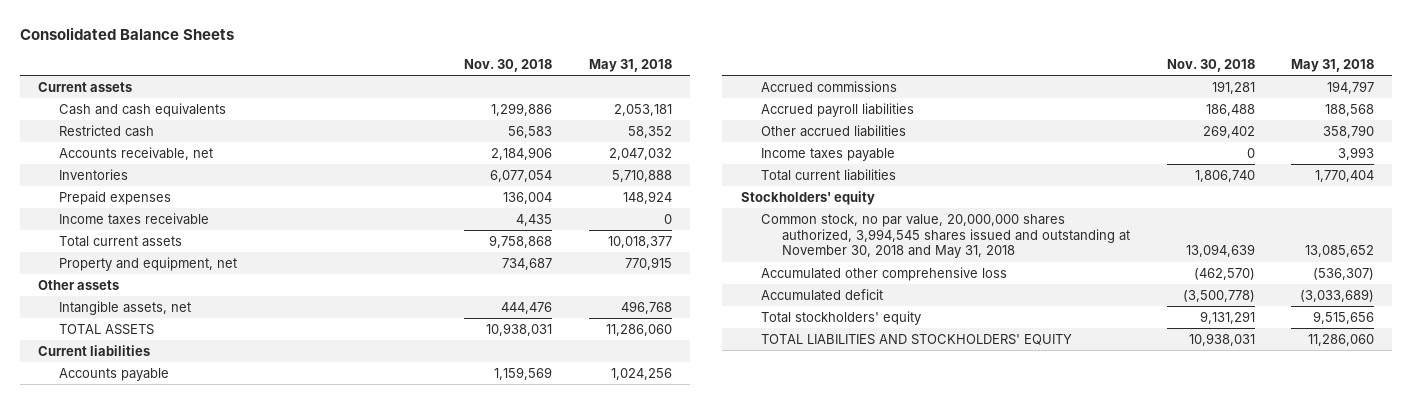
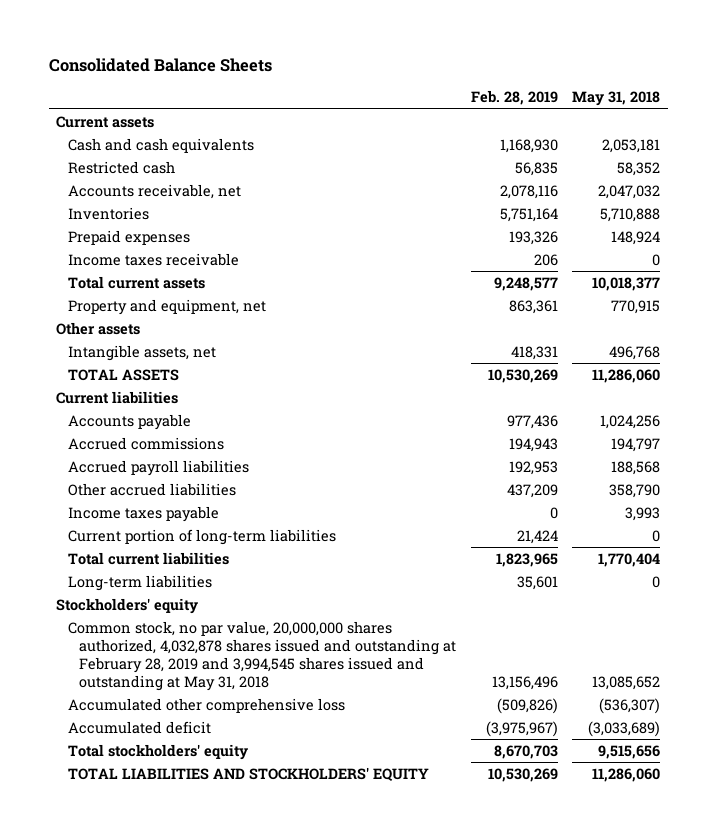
- | Nov. 30, 2018 | May 31, 2018
+ | Feb. 28, 2019 | May 31, 2018
+ Current portion of long-term liabilities | 21,424 | 0
+ Long-term liabilities | 35,601 | 0
- Common stock, no par value, 20,000,000 shares authorized, 3,994,545 shares issued and outstanding at November 30, 2018 and May 31, 2018 | 13,094,639 | 13,085,652
+ Common stock, no par value, 20,000,000 shares authorized, 4,032,878 shares issued and outstanding at February 28, 2019 and 3,994,545 shares issued and outstanding at May 31, 2018 | 13,156,496 | 13,085,652

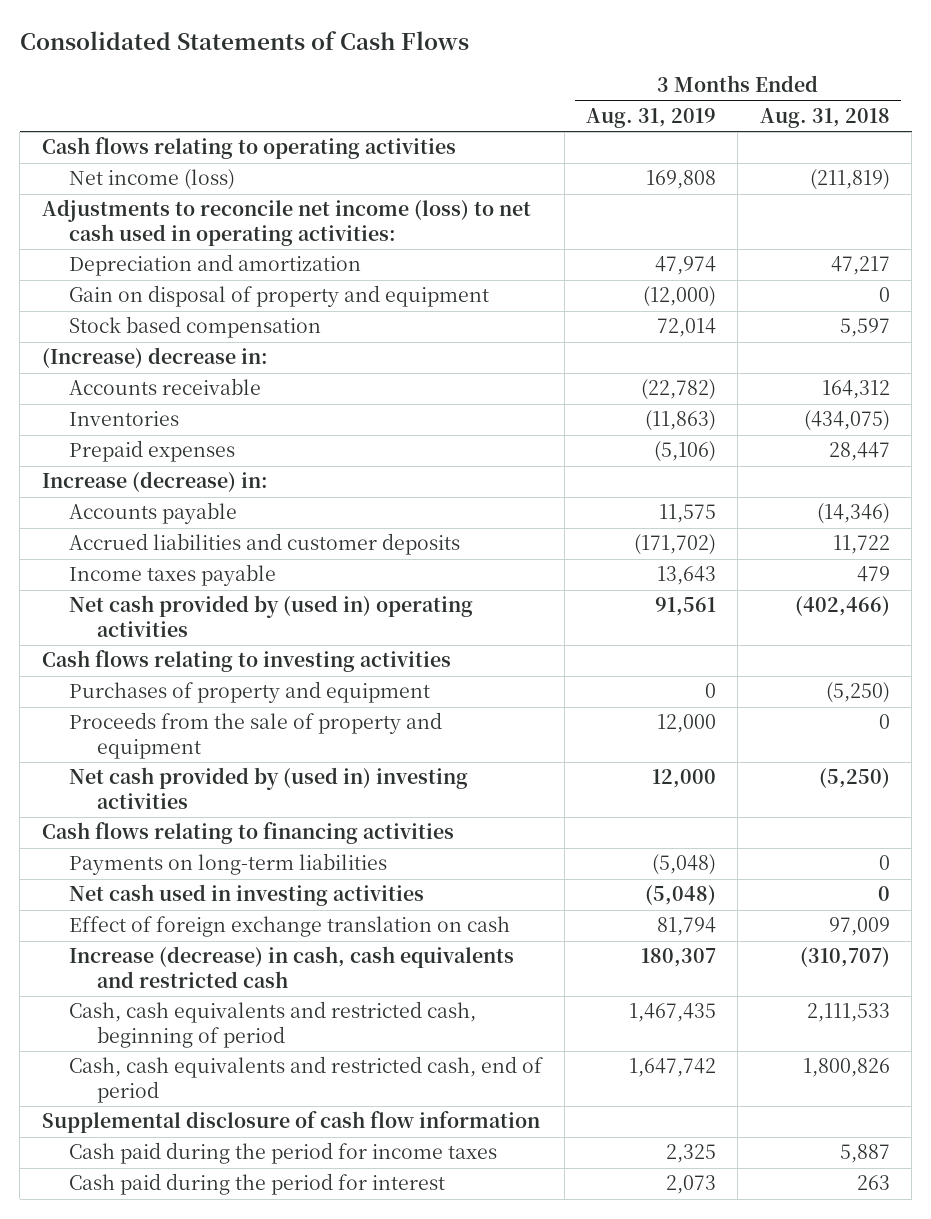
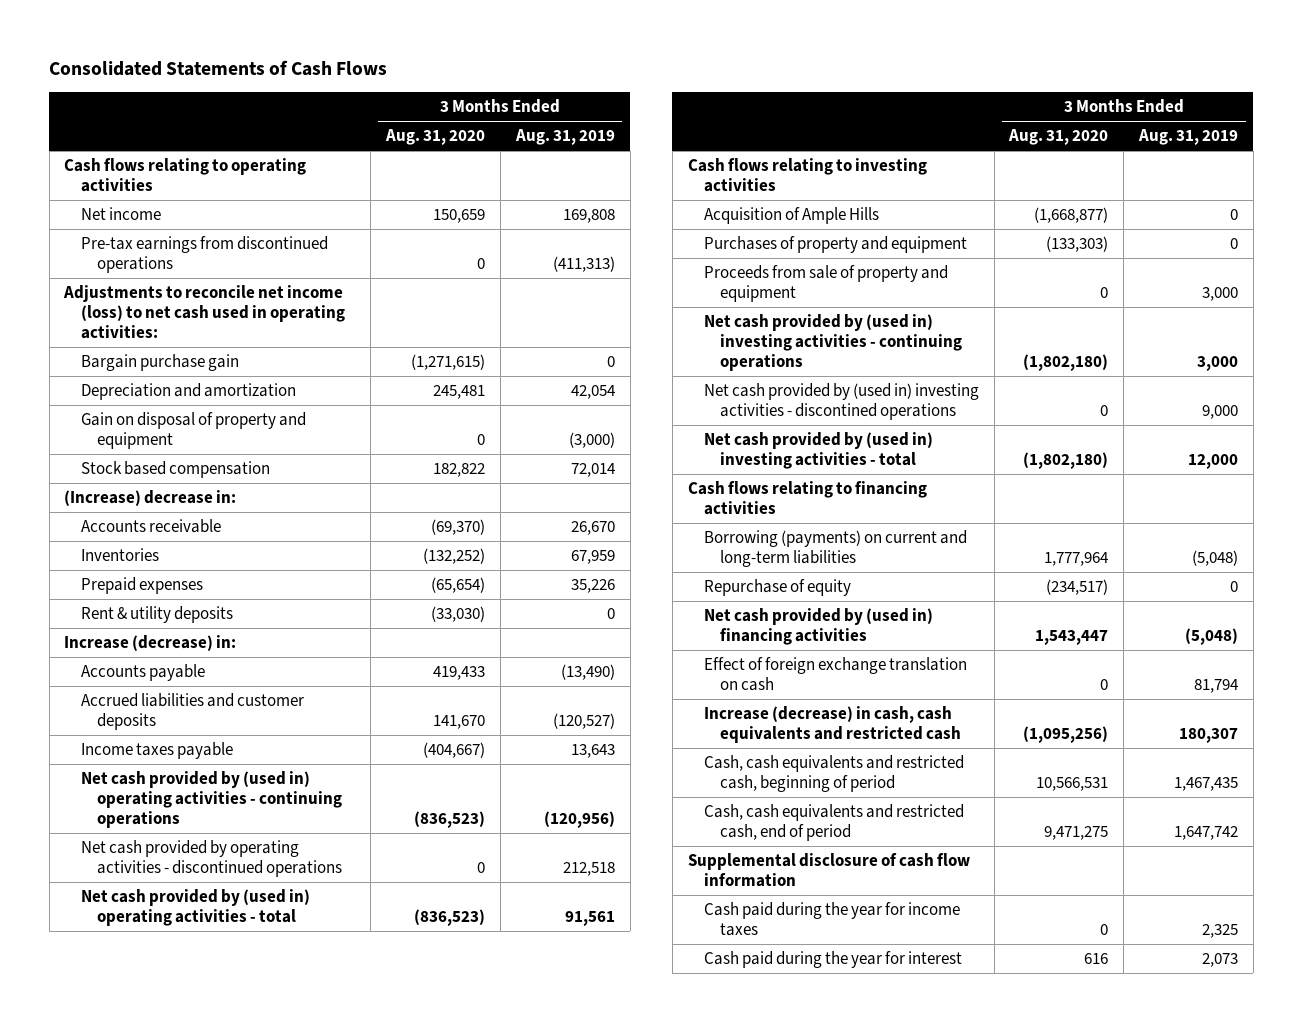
- | 3 Months Ended Aug. 31, 2019 | 3 Months Ended Aug. 31, 2018
+ | 3 Months Ended Aug. 31, 2020 | 3 Months Ended Aug. 31, 2019
- Net income (loss) | 169,808 | (211,819)
+ Net income | 150,659 | 169,808
+ Pre-tax earnings from discontinued operations | 0 | (411,313)
- Depreciation and amortization | 47,974 | 47,217
- Gain on disposal of property and equipment | (12,000) | 0
+ Bargain purchase gain | (1,271,615) | 0
+ Depreciation and amortization | 245,481 | 42,054
+ Gain on disposal of property and equipment | 0 | (3,000)
- Accounts receivable | (22,782) | 164,312
- Inventories | (11,863) | (434,075)
- Prepaid expenses | (5,106) | 28,447
+ Accounts receivable | (69,370) | 26,670
+ Inventories | (132,252) | 67,959
+ Prepaid expenses | (65,654) | 35,226
+ Rent & utility deposits | (33,030) | 0
- Accounts payable | 11,575 | (14,346)
- Accrued liabilities and customer deposits | (171,702) | 11,722
+ Accounts payable | 419,433 | (13,490)
+ Accrued liabilities and customer deposits | 141,670 | (120,527)
- Net cash provided by (used in) operating activities | 91,561 | (402,466)
+ Net cash provided by (used in) operating activities - continuing operations | (836,523) | (120,956)
+ Net cash provided by operating activities - discontinued operations | 0 | 212,518
+ Net cash provided by (used in) operating activities - total | (836,523) | 91,561
+ Acquisition of Ample Hills | (1,668,877) | 0
- Proceeds from the sale of property and equipment | 12,000 | 0
- Net cash provided by (used in) investing activities | 12,000 | (5,250)
+ Proceeds from sale of property and equipment | 0 | 3,000
+ Net cash provided by (used in) investing activities - continuing operations | (1,802,180) | 3,000
+ Net cash provided by (used in) investing activities - discontined operations | 0 | 9,000
+ Net cash provided by (used in) investing activities - total | (1,802,180) | 12,000
- Payments on long-term liabilities | (5,048) | 0
- Net cash used in investing activities | (5,048) | 0
+ Borrowing (payments) on current and long-term liabilities | 1,777,964 | (5,048)
+ Repurchase of equity | (234,517) | 0
+ Net cash provided by (used in) financing activities | 1,543,447 | (5,048)
- Cash paid during the period for income taxes | 2,325 | 5,887
- Cash paid during the period for interest | 2,073 | 263
+ Cash paid during the year for income taxes | 0 | 2,325
+ Cash paid during the year for interest | 616 | 2,073

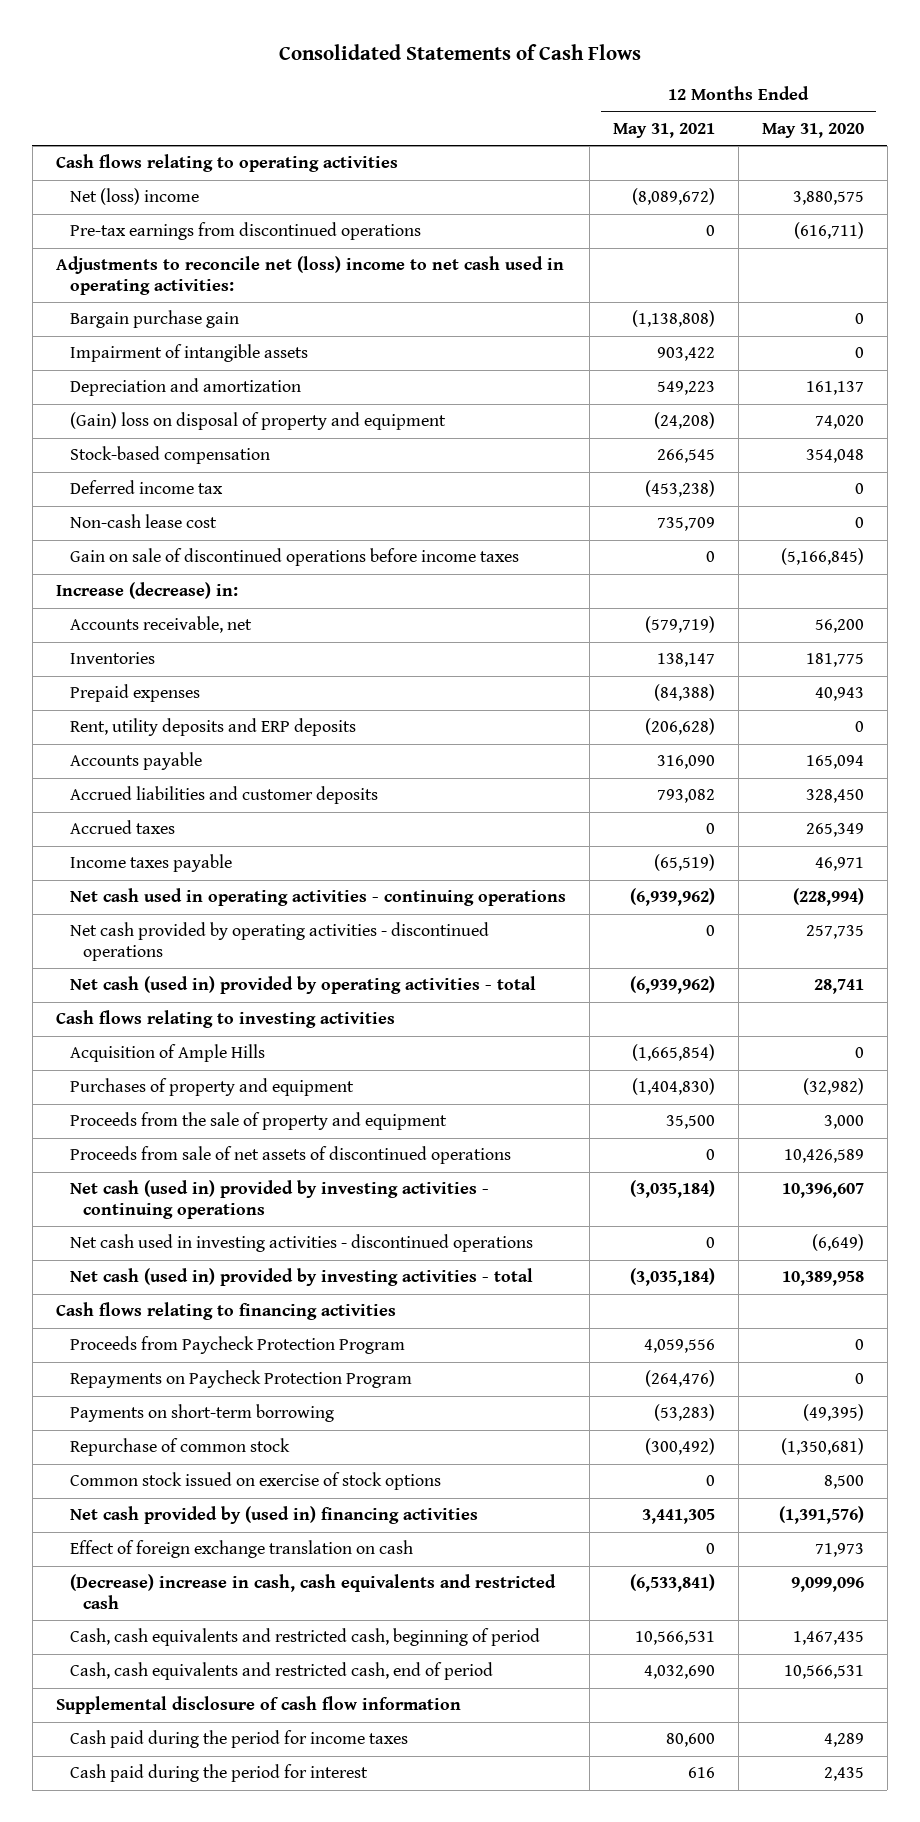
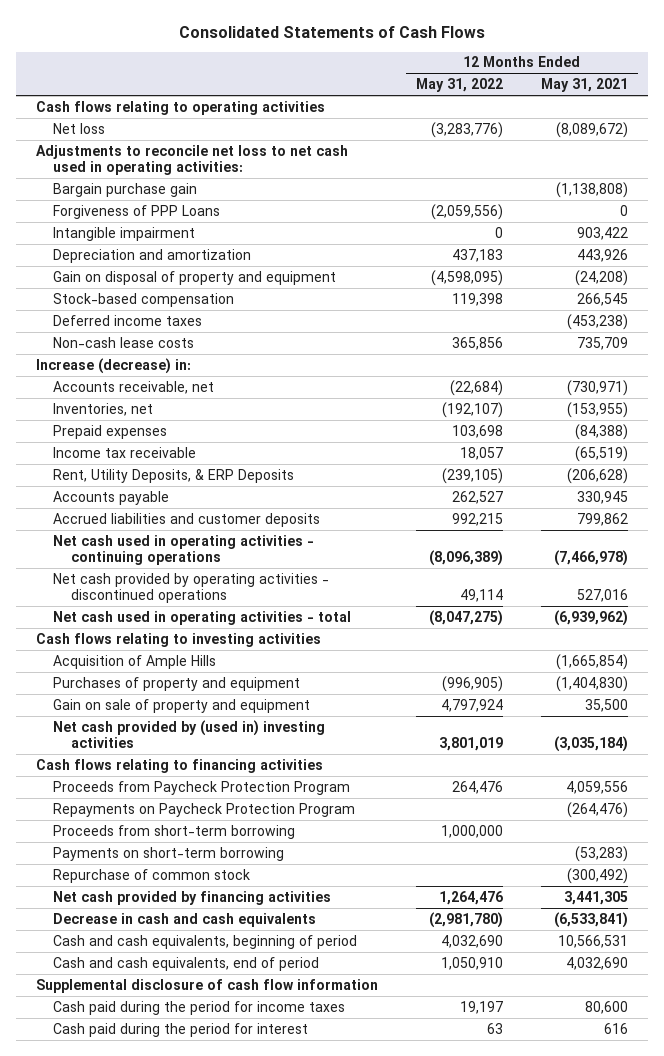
- | 12 Months Ended May 31, 2021 | 12 Months Ended May 31, 2020
+ | 12 Months Ended May 31, 2022 | 12 Months Ended May 31, 2021
- Net (loss) income | (8,089,672) | 3,880,575
- Pre-tax earnings from discontinued operations | 0 | (616,711)
- Adjustments to reconcile net (loss) income to net cash used in operating activities:
+ Net loss | (3,283,776) | (8,089,672)
+ Adjustments to reconcile net loss to net cash used in operating activities:
- Impairment of intangible assets | 903,422 | 0
- Depreciation and amortization | 549,223 | 161,137
- (Gain) loss on disposal of property and equipment | (24,208) | 74,020
+ Forgiveness of PPP Loans | (2,059,556) | 0
+ Intangible impairment | 0 | 903,422
+ Depreciation and amortization | 437,183 | 443,926
+ Gain on disposal of property and equipment | (4,598,095) | (24,208)
- Deferred income tax | (453,238) | 0
- Non-cash lease cost | 735,709 | 0
- Gain on sale of discontinued operations before income taxes | 0 | (5,166,845)
+ Deferred income taxes | | (453,238)
+ Non-cash lease costs | 365,856 | 735,709
- Accounts receivable, net | (579,719) | 56,200
- Inventories | 138,147 | 181,775
+ Accounts receivable, net | (22,684) | (730,971)
+ Inventories, net | (192,107) | (153,955)
- Rent, utility deposits and ERP deposits | (206,628) | 0
- Accounts payable | 316,090 | 165,094
- Accrued liabilities and customer deposits | 793,082 | 328,450
- Accrued taxes | 0 | 265,349
- Income taxes payable | (65,519) | 46,971
- Net cash used in operating activities - continuing operations | (6,939,962) | (228,994)
- Net cash provided by operating activities - discontinued operations | 0 | 257,735
- Net cash (used in) provided by operating activities - total | (6,939,962) | 28,741
+ Income tax receivable | 18,057 | (65,519)
+ Rent, Utility Deposits, & ERP Deposits | (239,105) | (206,628)
+ Accounts payable | 262,527 | 330,945
+ Accrued liabilities and customer deposits | 992,215 | 799,862
+ Net cash used in operating activities - continuing operations | (8,096,389) | (7,466,978)
+ Net cash provided by operating activities - discontinued operations | 49,114 | 527,016
+ Net cash used in operating activities - total | (8,047,275) | (6,939,962)
- Proceeds from the sale of property and equipment | 35,500 | 3,000
- Proceeds from sale of net assets of discontinued operations | 0 | 10,426,589
- Net cash (used in) provided by investing activities - continuing operations | (3,035,184) | 10,396,607
- Net cash used in investing activities - discontinued operations | 0 | (6,649)
- Net cash (used in) provided by investing activities - total | (3,035,184) | 10,389,958
+ Gain on sale of property and equipment | 4,797,924 | 35,500
+ Net cash provided by (used in) investing activities | 3,801,019 | (3,035,184)
+ Proceeds from short-term borrowing | 1,000,000 |
- Common stock issued on exercise of stock options | 0 | 8,500
- Net cash provided by (used in) financing activities | 3,441,305 | (1,391,576)
- Effect of foreign exchange translation on cash | 0 | 71,973
- (Decrease) increase in cash, cash equivalents and restricted cash | (6,533,841) | 9,099,096
- Cash, cash equivalents and restricted cash, beginning of period | 10,566,531 | 1,467,435
- Cash, cash equivalents and restricted cash, end of period | 4,032,690 | 10,566,531
+ Net cash provided by financing activities | 1,264,476 | 3,441,305
+ Decrease in cash and cash equivalents | (2,981,780) | (6,533,841)
+ Cash and cash equivalents, beginning of period | 4,032,690 | 10,566,531
+ Cash and cash equivalents, end of period | 1,050,910 | 4,032,690

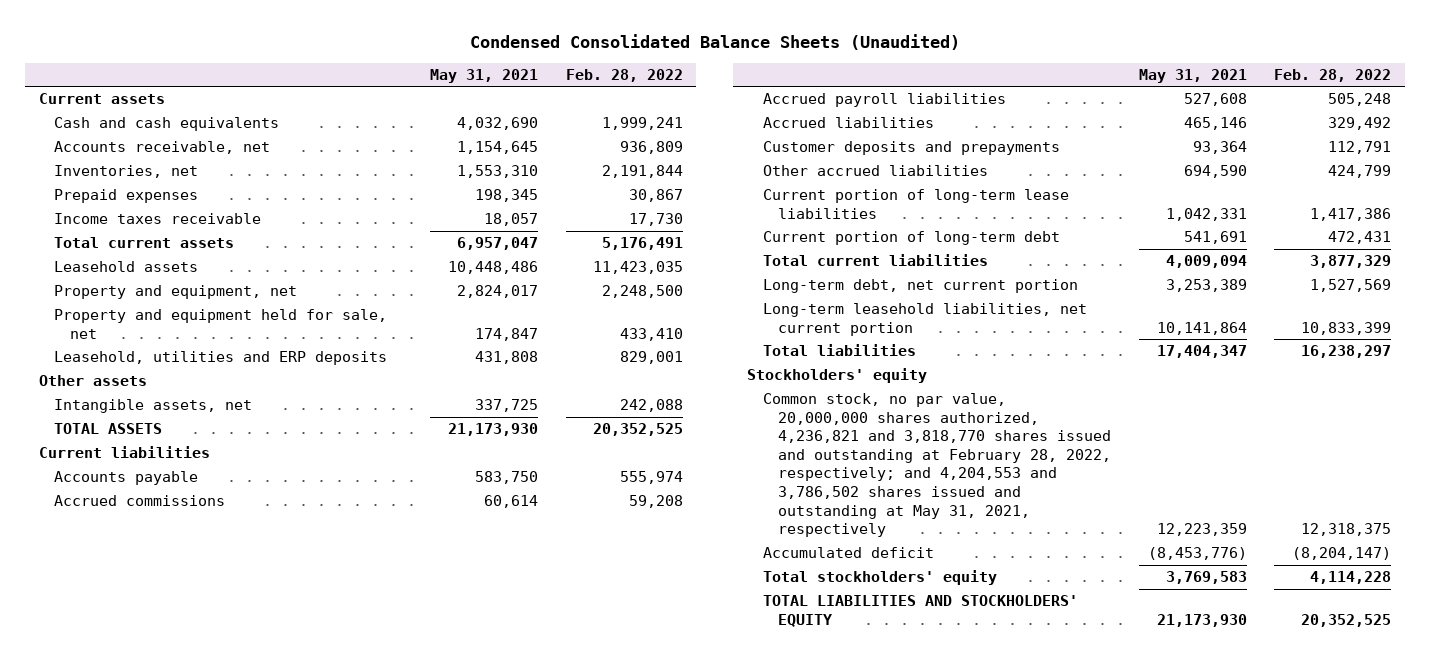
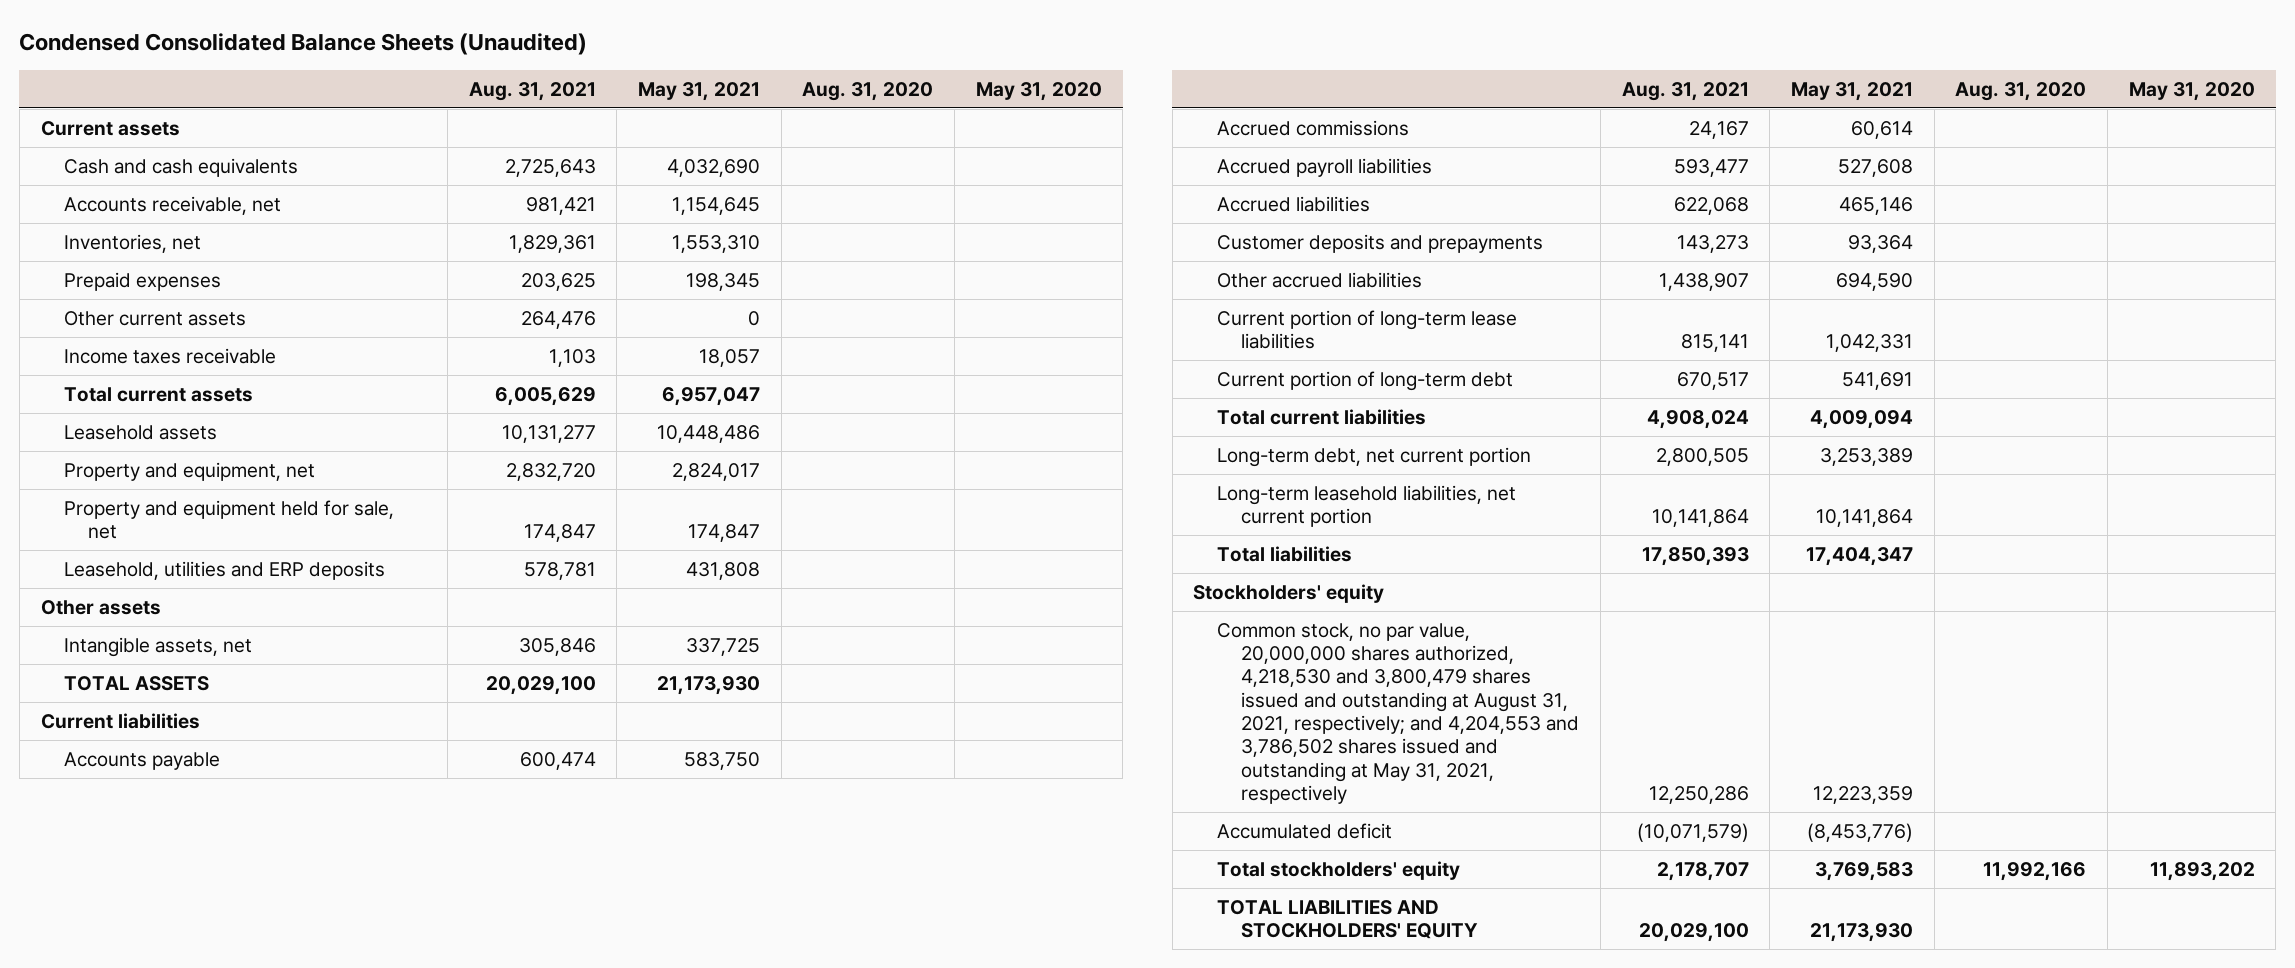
- | May 31, 2021 | Feb. 28, 2022
+ | Aug. 31, 2021 | May 31, 2021 | Aug. 31, 2020 | May 31, 2020
+ Other current assets | 264,476 | 0 | |
- Common stock, no par value, 20,000,000 shares authorized, 4,236,821 and 3,818,770 shares issued and outstanding at February 28, 2022, respectively; and 4,204,553 and 3,786,502 shares issued and outstanding at May 31, 2021, respectively | 12,223,359 | 12,318,375
+ Common stock, no par value, 20,000,000 shares authorized, 4,218,530 and 3,800,479 shares issued and outstanding at August 31, 2021, respectively; and 4,204,553 and 3,786,502 shares issued and outstanding at May 31, 2021, respectively | 12,250,286 | 12,223,359 | |

